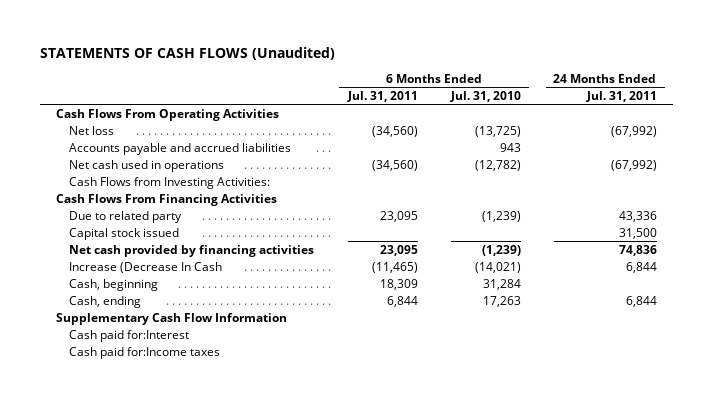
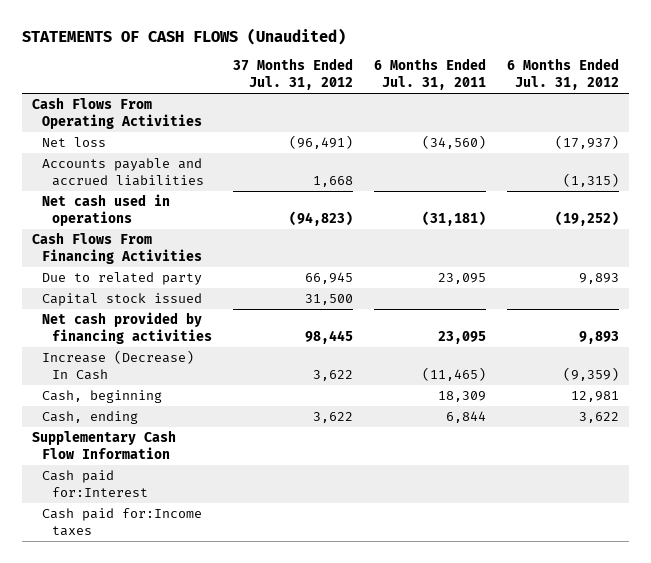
- | 6 Months Ended Jul. 31, 2011 | 6 Months Ended Jul. 31, 2010 | 24 Months Ended Jul. 31, 2011
+ | 37 Months Ended Jul. 31, 2012 | 6 Months Ended Jul. 31, 2011 | 6 Months Ended Jul. 31, 2012
- Net cash used in operations | (34,560) | (12,782) | (67,992)
- Cash Flows from Investing Activities:
+ Net cash used in operations | (94,823) | (31,181) | (19,252)
- Increase (Decrease In Cash | (11,465) | (14,021) | 6,844
+ Increase (Decrease) In Cash | 3,622 | (11,465) | (9,359)

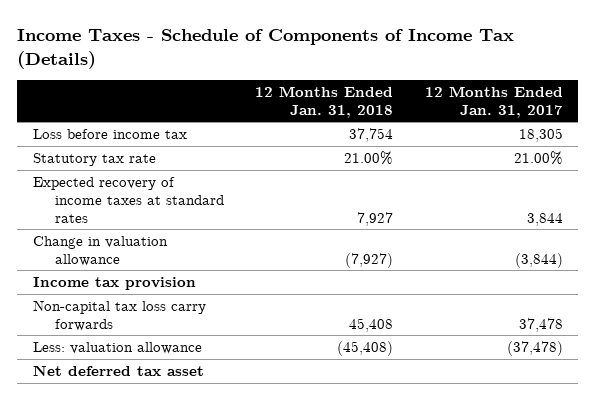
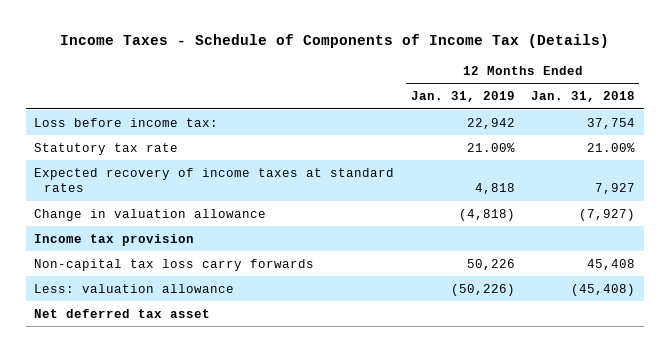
- | 12 Months Ended Jan. 31, 2018 | 12 Months Ended Jan. 31, 2017
+ | 12 Months Ended Jan. 31, 2019 | 12 Months Ended Jan. 31, 2018
- Loss before income tax | 37,754 | 18,305
+ Loss before income tax: | 22,942 | 37,754

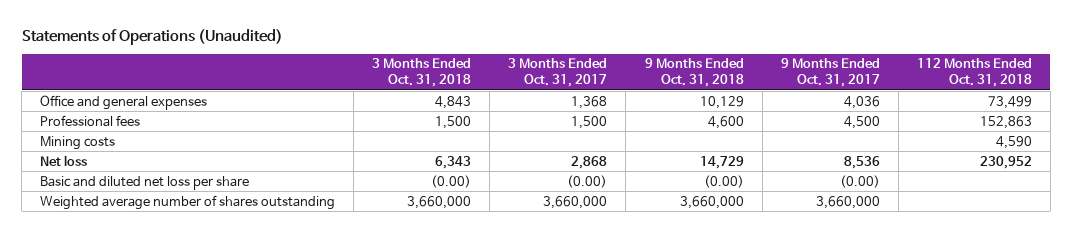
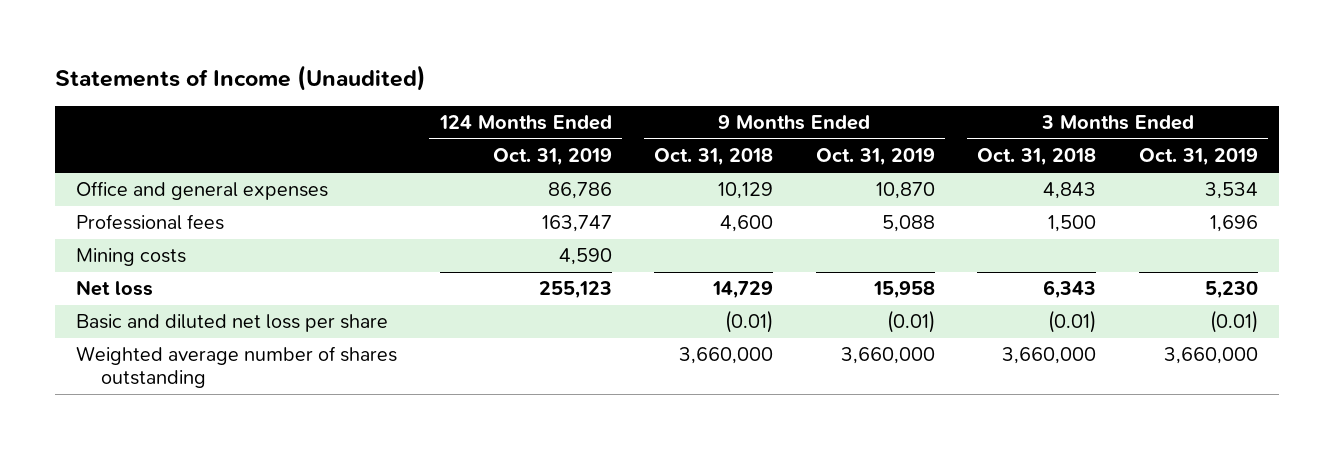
- Statements of Operations (Unaudited)
+ Statements of Income (Unaudited)
- | 3 Months Ended Oct. 31, 2018 | 3 Months Ended Oct. 31, 2017 | 9 Months Ended Oct. 31, 2018 | 9 Months Ended Oct. 31, 2017 | 112 Months Ended Oct. 31, 2018
+ | 124 Months Ended Oct. 31, 2019 | 9 Months Ended Oct. 31, 2018 | 9 Months Ended Oct. 31, 2019 | 3 Months Ended Oct. 31, 2018 | 3 Months Ended Oct. 31, 2019
- Basic and diluted net loss per share | (0.00) | (0.00) | (0.00) | (0.00) |
+ Basic and diluted net loss per share | | (0.01) | (0.01) | (0.01) | (0.01)

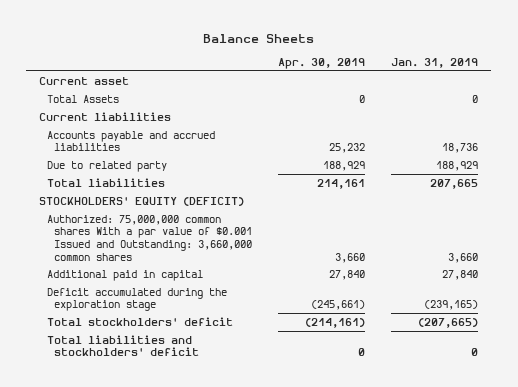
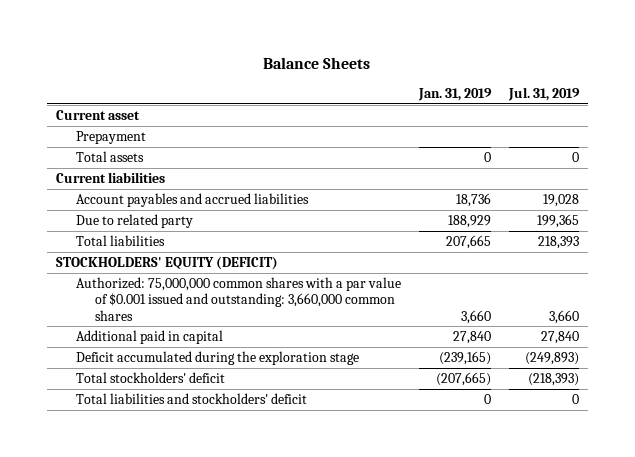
- | Apr. 30, 2019 | Jan. 31, 2019
+ | Jan. 31, 2019 | Jul. 31, 2019
- Total Assets | 0 | 0
+ Prepayment
+ Total assets | 0 | 0
- Accounts payable and accrued liabilities | 25,232 | 18,736
+ Account payables and accrued liabilities | 18,736 | 19,028
- Authorized: 75,000,000 common shares With a par value of $0.001 Issued and Outstanding: 3,660,000 common shares | 3,660 | 3,660
+ Authorized: 75,000,000 common shares with a par value of $0.001 issued and outstanding: 3,660,000 common shares | 3,660 | 3,660

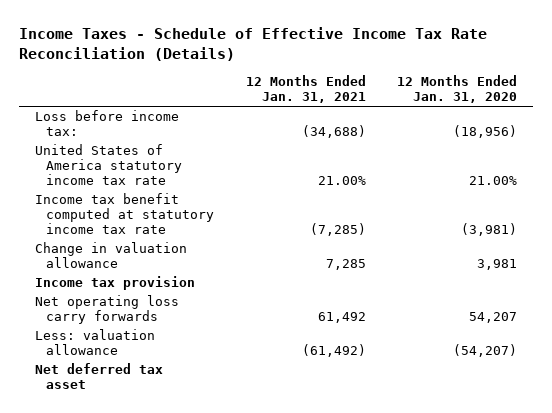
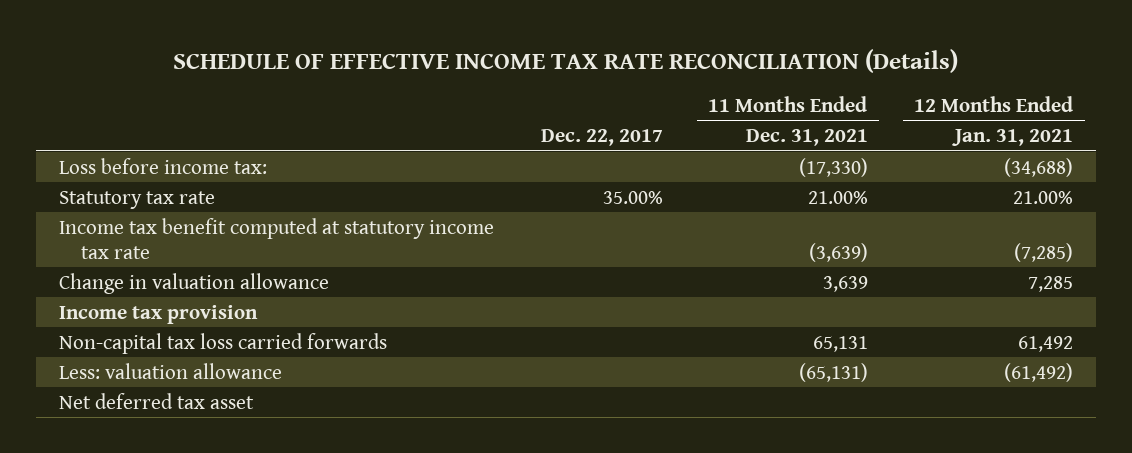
- Income Taxes - Schedule of Effective Income Tax Rate Reconciliation (Details)
+ SCHEDULE OF EFFECTIVE INCOME TAX RATE RECONCILIATION (Details)
- | 12 Months Ended Jan. 31, 2021 | 12 Months Ended Jan. 31, 2020
+ | Dec. 22, 2017 | 11 Months Ended Dec. 31, 2021 | 12 Months Ended Jan. 31, 2021
- United States of America statutory income tax rate | 21.00% | 21.00%
+ Statutory tax rate | 35.00% | 21.00% | 21.00%
- Net operating loss carry forwards | 61,492 | 54,207
+ Non-capital tax loss carried forwards | | 65,131 | 61,492

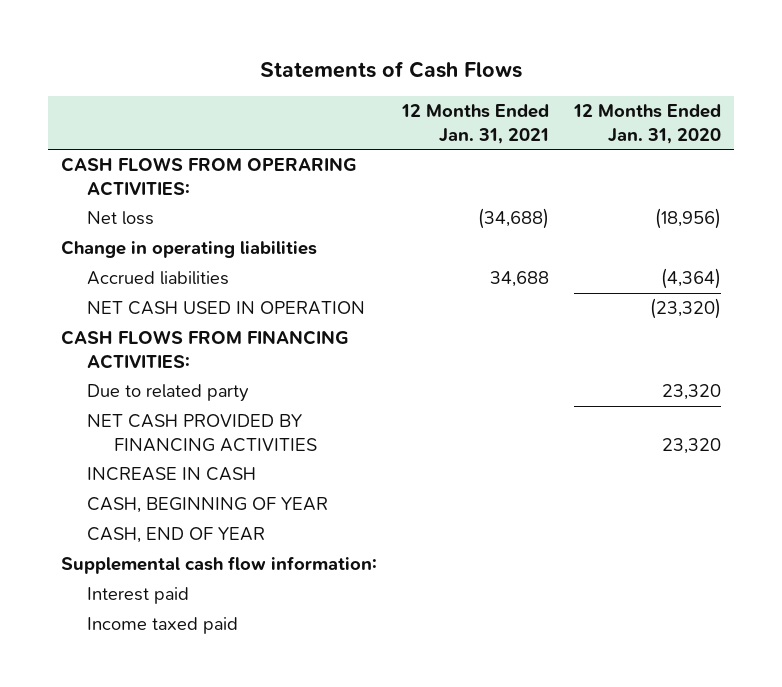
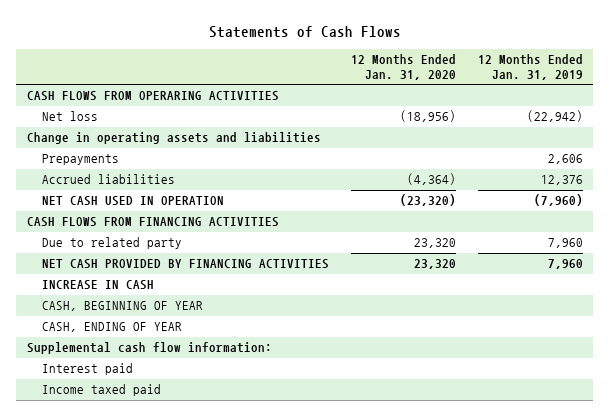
- | 12 Months Ended Jan. 31, 2021 | 12 Months Ended Jan. 31, 2020
+ | 12 Months Ended Jan. 31, 2020 | 12 Months Ended Jan. 31, 2019
- CASH FLOWS FROM OPERARING ACTIVITIES:
+ CASH FLOWS FROM OPERARING ACTIVITIES
- Change in operating liabilities
+ Change in operating assets and liabilities
+ Prepayments | | 2,606
- CASH FLOWS FROM FINANCING ACTIVITIES:
+ CASH FLOWS FROM FINANCING ACTIVITIES
- CASH, END OF YEAR
+ CASH, ENDING OF YEAR

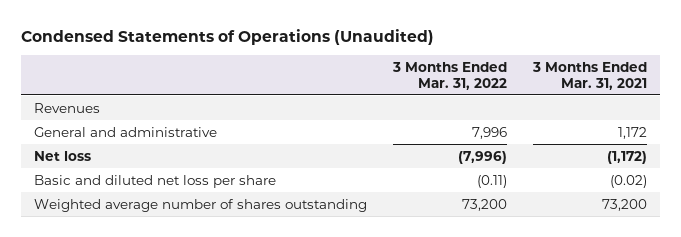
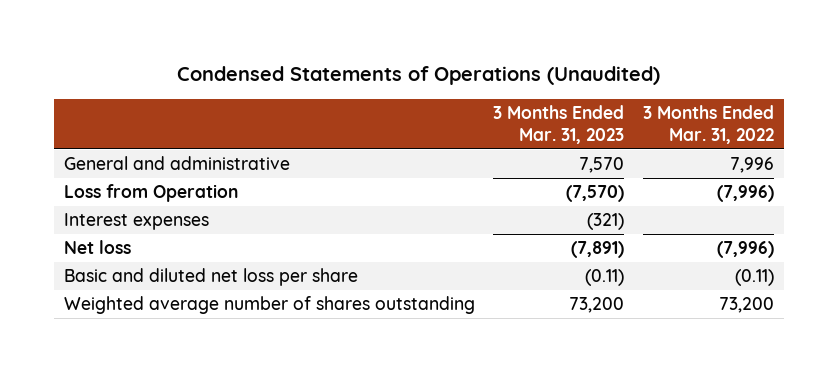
- | 3 Months Ended Mar. 31, 2022 | 3 Months Ended Mar. 31, 2021
+ | 3 Months Ended Mar. 31, 2023 | 3 Months Ended Mar. 31, 2022
- Revenues
+ Loss from Operation | (7,570) | (7,996)
+ Interest expenses | (321) |

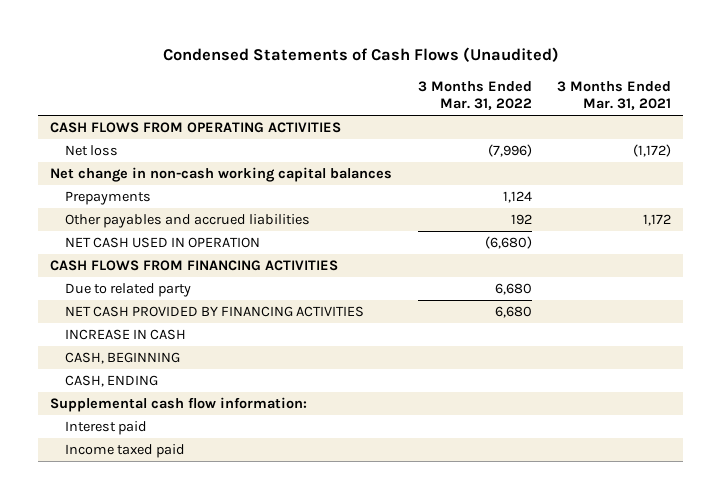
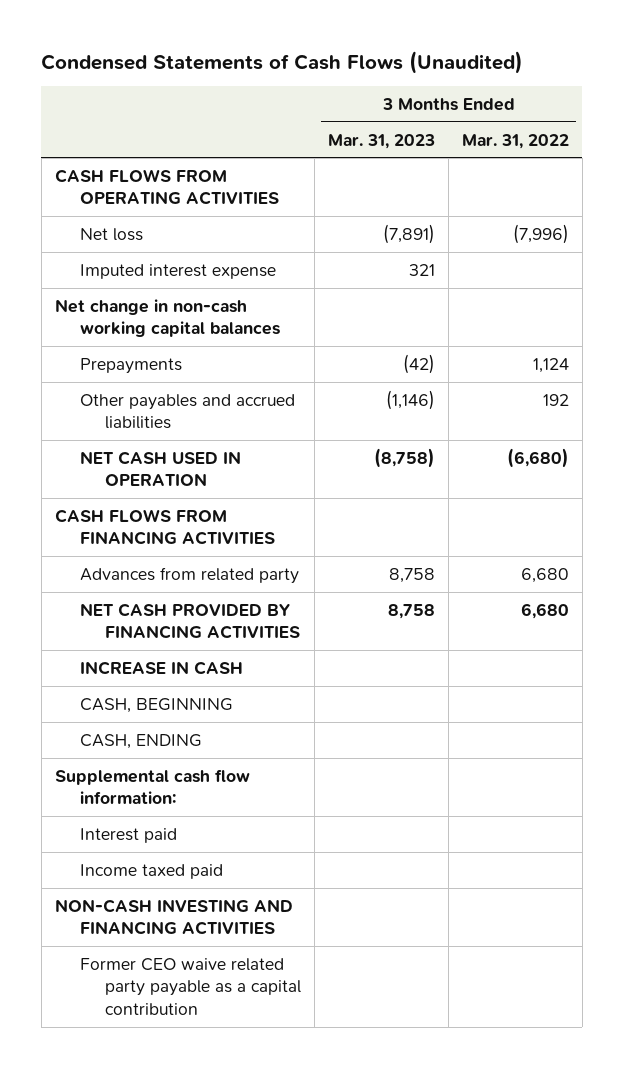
- | 3 Months Ended Mar. 31, 2022 | 3 Months Ended Mar. 31, 2021
+ | 3 Months Ended Mar. 31, 2023 | 3 Months Ended Mar. 31, 2022
+ Imputed interest expense | 321 |
- Due to related party | 6,680 |
+ Advances from related party | 8,758 | 6,680
+ NON-CASH INVESTING AND FINANCING ACTIVITIES
+ Former CEO waive related party payable as a capital contribution

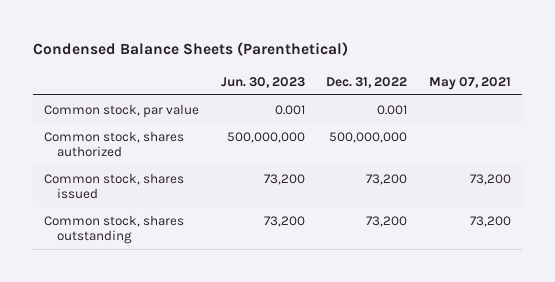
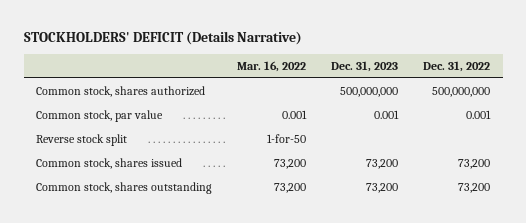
- Condensed Balance Sheets (Parenthetical)
+ STOCKHOLDERS' DEFICIT (Details Narrative)
- | Jun. 30, 2023 | Dec. 31, 2022 | May 07, 2021
+ | Mar. 16, 2022 | Dec. 31, 2023 | Dec. 31, 2022
moved down: Common stock, par value | 0.001 | 0.001 | 0.001
+ Reverse stock split | 1-for-50 | |

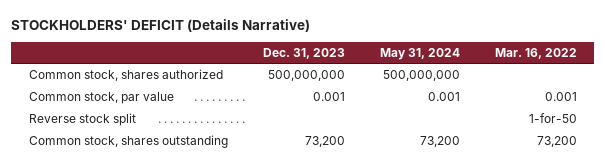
- | Mar. 16, 2022 | Dec. 31, 2023 | Dec. 31, 2022
+ | Dec. 31, 2023 | May 31, 2024 | Mar. 16, 2022
- Common stock, shares issued | 73,200 | 73,200 | 73,200

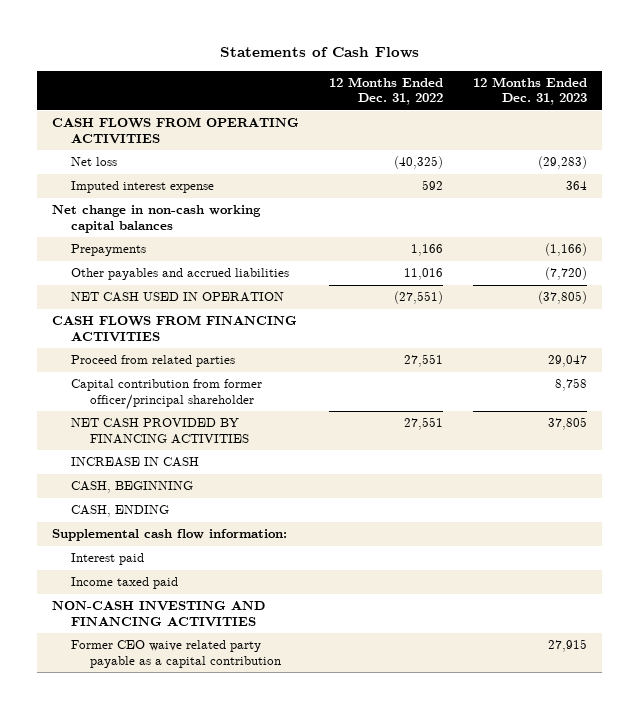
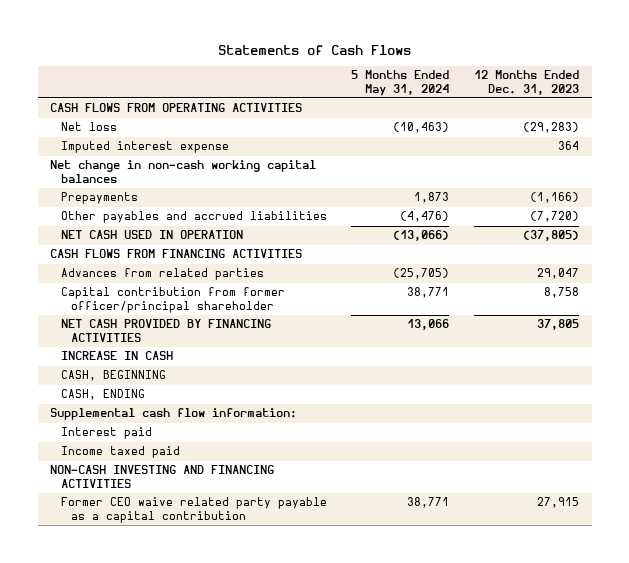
- | 12 Months Ended Dec. 31, 2022 | 12 Months Ended Dec. 31, 2023
+ | 5 Months Ended May 31, 2024 | 12 Months Ended Dec. 31, 2023
- Proceed from related parties | 27,551 | 29,047
+ Advances from related parties | (25,705) | 29,047

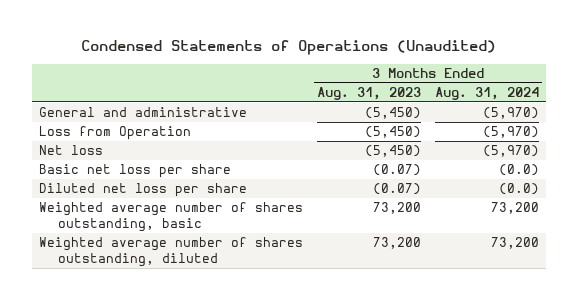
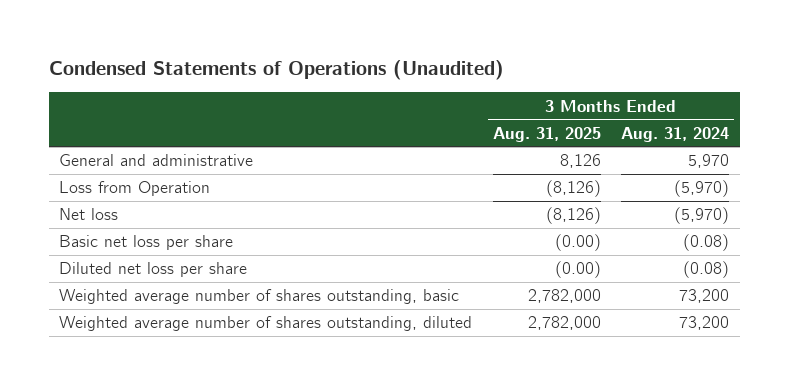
- | 3 Months Ended Aug. 31, 2023 | 3 Months Ended Aug. 31, 2024
+ | 3 Months Ended Aug. 31, 2025 | 3 Months Ended Aug. 31, 2024
- General and administrative | (5,450) | (5,970)
+ General and administrative | 8,126 | 5,970
- Basic net loss per share | (0.07) | (0.0)
- Diluted net loss per share | (0.07) | (0.0)
+ Basic net loss per share | (0.00) | (0.08)
+ Diluted net loss per share | (0.00) | (0.08)

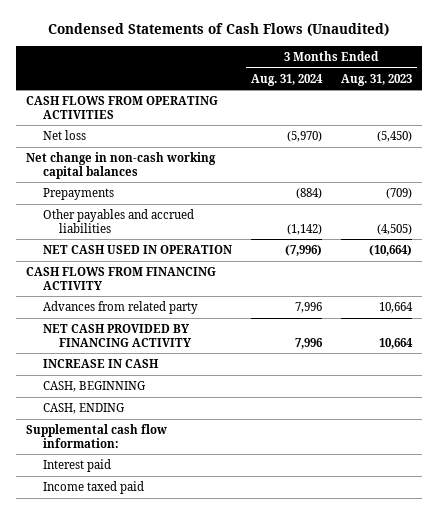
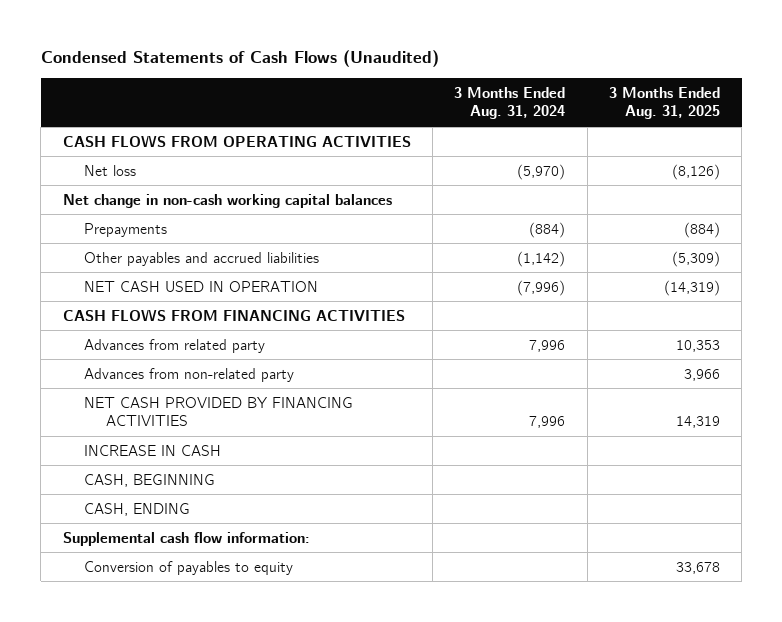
- | 3 Months Ended Aug. 31, 2024 | 3 Months Ended Aug. 31, 2023
+ | 3 Months Ended Aug. 31, 2024 | 3 Months Ended Aug. 31, 2025
- CASH FLOWS FROM FINANCING ACTIVITY
+ CASH FLOWS FROM FINANCING ACTIVITIES
- NET CASH PROVIDED BY FINANCING ACTIVITY | 7,996 | 10,664
+ Advances from non-related party | | 3,966
+ NET CASH PROVIDED BY FINANCING ACTIVITIES | 7,996 | 14,319
- Interest paid
- Income taxed paid
+ Conversion of payables to equity | | 33,678

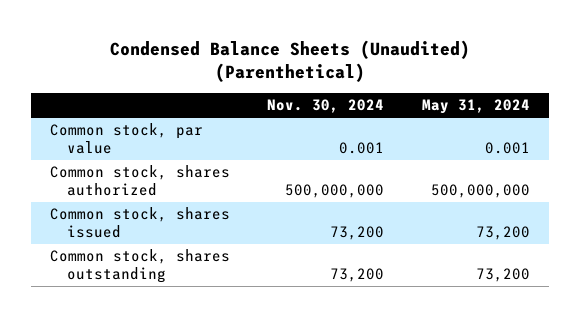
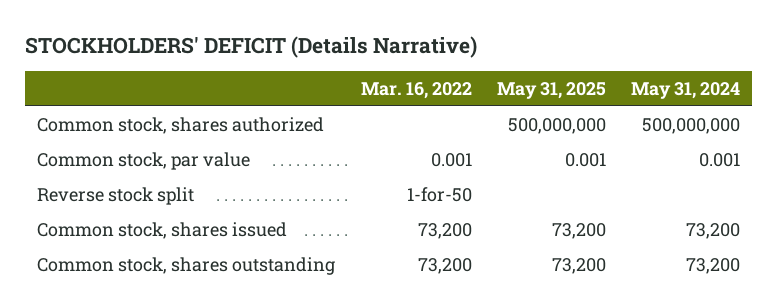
- Condensed Balance Sheets (Unaudited) (Parenthetical)
+ STOCKHOLDERS' DEFICIT (Details Narrative)
- | Nov. 30, 2024 | May 31, 2024
+ | Mar. 16, 2022 | May 31, 2025 | May 31, 2024
moved down: Common stock, par value | 0.001 | 0.001 | 0.001
+ Reverse stock split | 1-for-50 | |

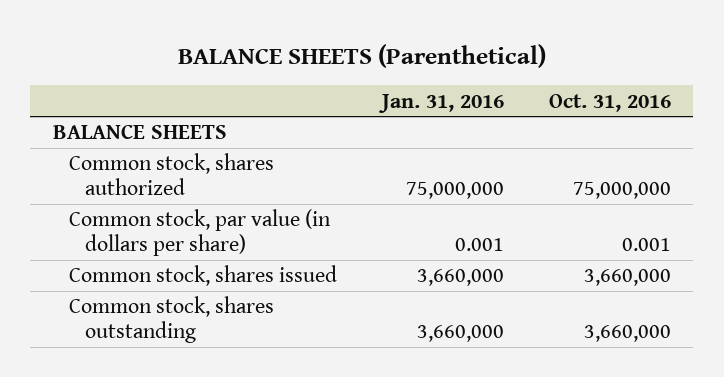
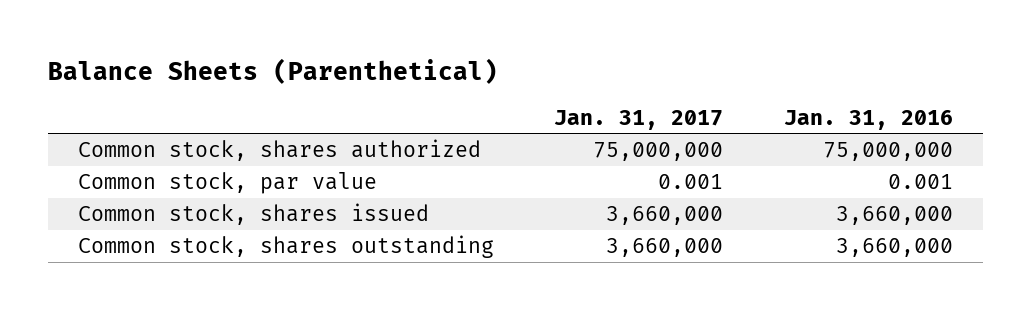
- BALANCE SHEETS (Parenthetical)
+ Balance Sheets (Parenthetical)
- | Jan. 31, 2016 | Oct. 31, 2016
+ | Jan. 31, 2017 | Jan. 31, 2016
- BALANCE SHEETS
- Common stock, par value (in dollars per share) | 0.001 | 0.001
+ Common stock, par value | 0.001 | 0.001

